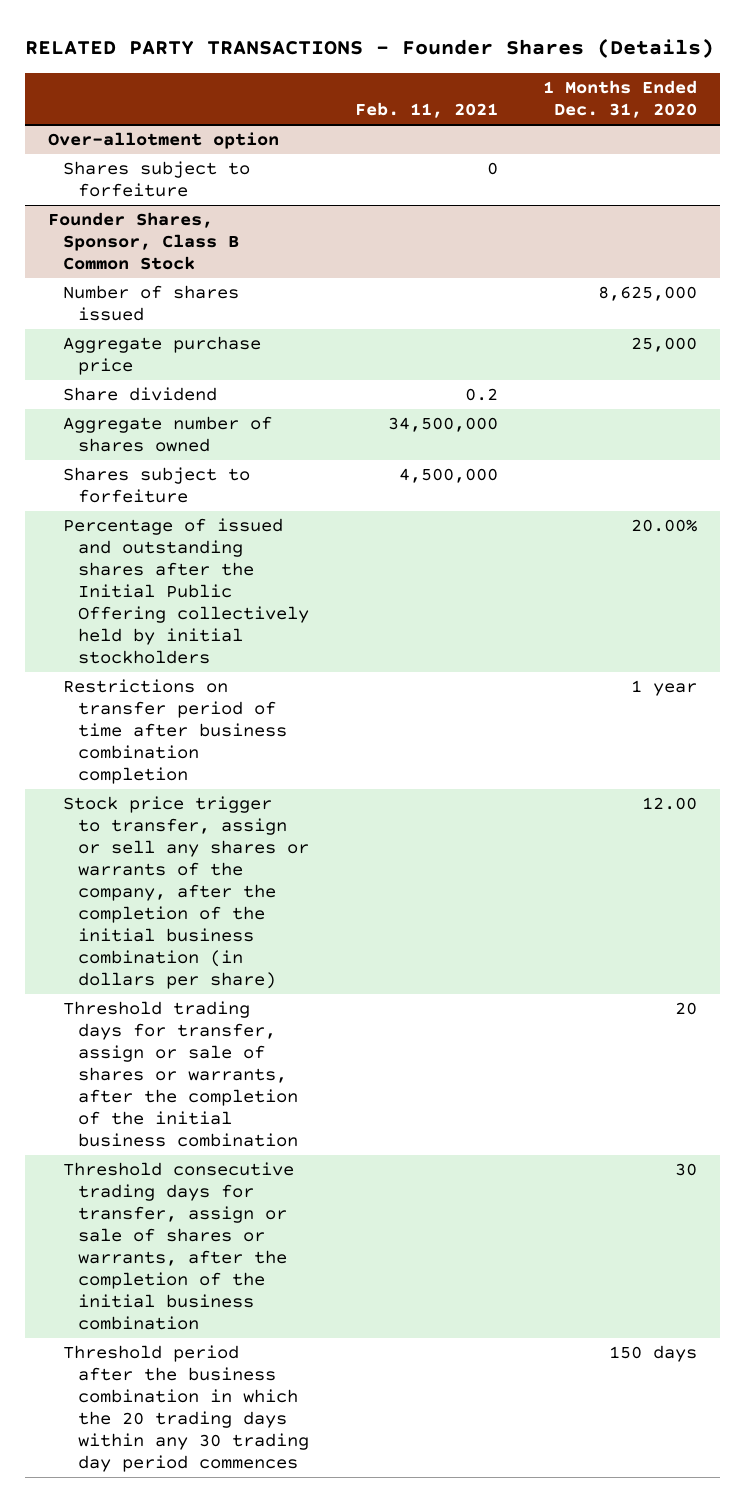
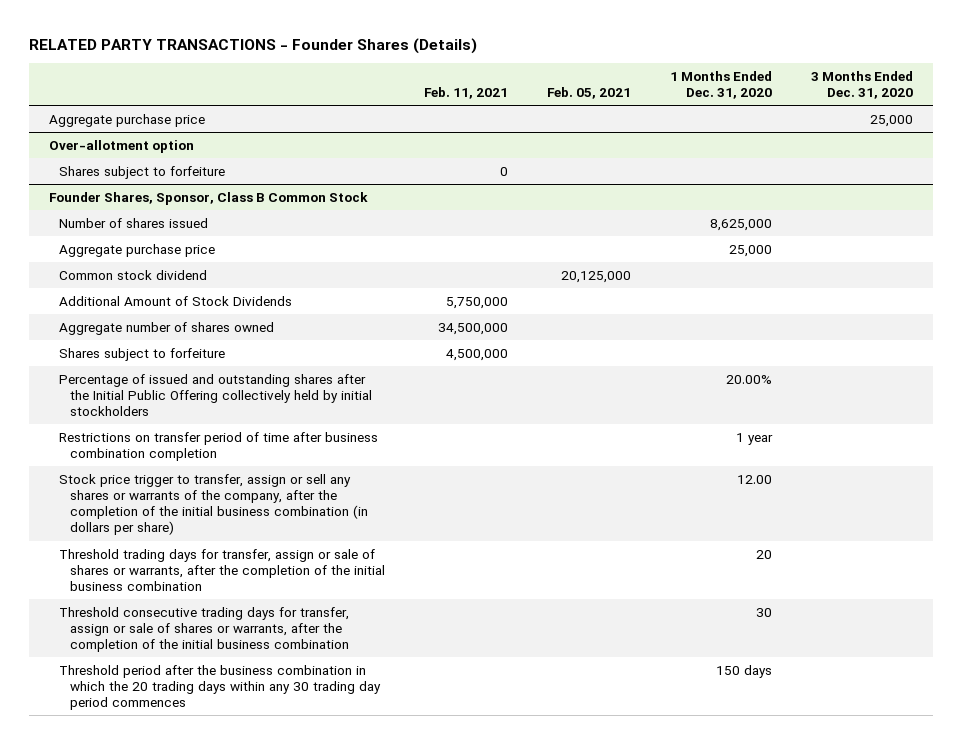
- | Feb. 11, 2021 | 1 Months Ended Dec. 31, 2020
+ | Feb. 11, 2021 | Feb. 05, 2021 | 1 Months Ended Dec. 31, 2020 | 3 Months Ended Dec. 31, 2020
+ Aggregate purchase price | | | | 25,000
@ Founder Shares, Sponsor, Class B Common Stock
- Share dividend | 0.2 |
+ Common stock dividend | | 20,125,000 | |
+ Additional Amount of Stock Dividends | 5,750,000 | | |

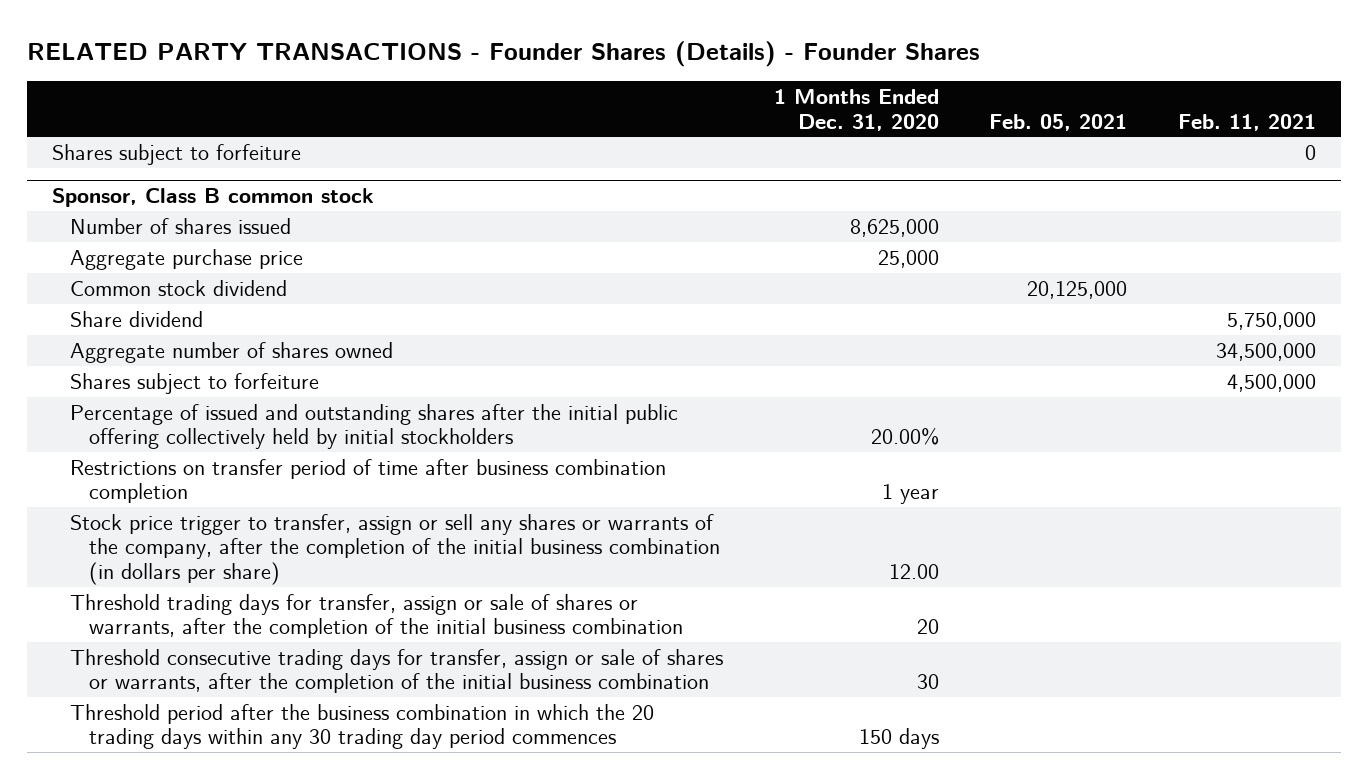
- RELATED PARTY TRANSACTIONS - Founder Shares (Details)
+ RELATED PARTY TRANSACTIONS - Founder Shares (Details) - Founder Shares
- | Feb. 11, 2021 | Feb. 05, 2021 | 1 Months Ended Dec. 31, 2020 | 3 Months Ended Dec. 31, 2020
+ | 1 Months Ended Dec. 31, 2020 | Feb. 05, 2021 | Feb. 11, 2021
- Aggregate purchase price | | | | 25,000
- Over-allotment option
- Shares subject to forfeiture | 0 | | |
- Founder Shares, Sponsor, Class B Common Stock
+ Shares subject to forfeiture | | | 0
+ Sponsor, Class B common stock
- Additional Amount of Stock Dividends | 5,750,000 | | |
+ Share dividend | | | 5,750,000
- Percentage of issued and outstanding shares after the Initial Public Offering collectively held by initial stockholders | | | 20.00% |
+ Percentage of issued and outstanding shares after the initial public offering collectively held by initial stockholders | 20.00% | |

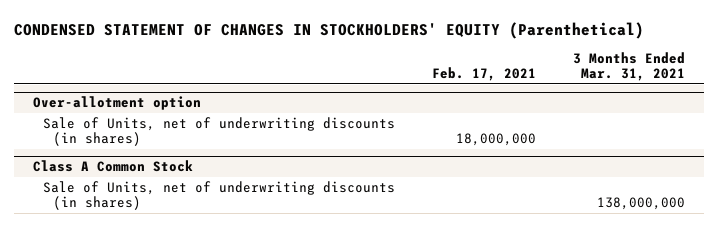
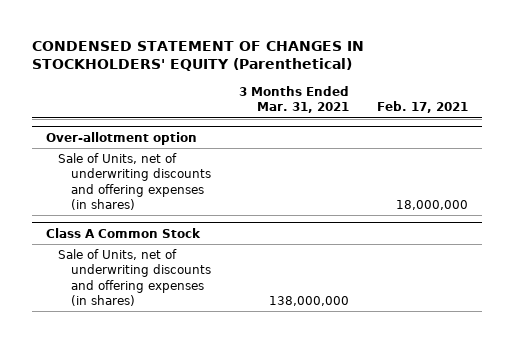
- | Feb. 17, 2021 | 3 Months Ended Mar. 31, 2021
+ | 3 Months Ended Mar. 31, 2021 | Feb. 17, 2021
@ Over-allotment option
- Sale of Units, net of underwriting discounts (in shares) | 18,000,000 |
+ Sale of Units, net of underwriting discounts and offering expenses (in shares) | | 18,000,000
@ Class A Common Stock
- Sale of Units, net of underwriting discounts (in shares) | | 138,000,000
+ Sale of Units, net of underwriting discounts and offering expenses (in shares) | 138,000,000 |

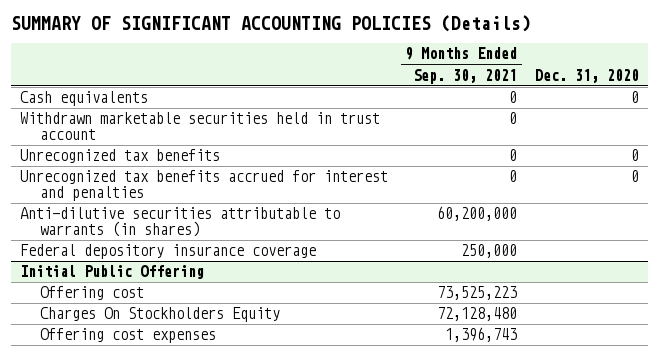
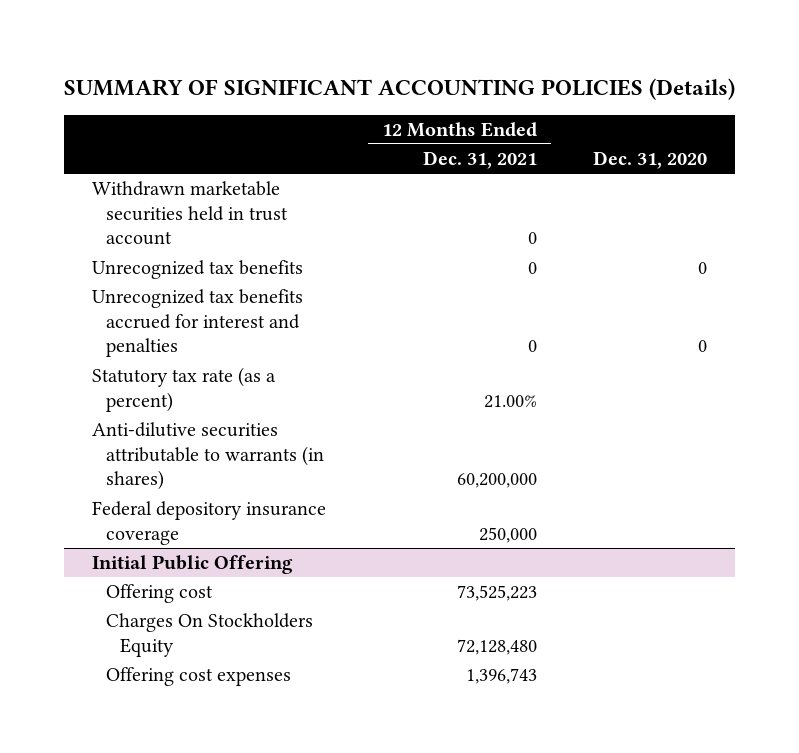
- | 9 Months Ended Sep. 30, 2021 | Dec. 31, 2020
+ | 12 Months Ended Dec. 31, 2021 | Dec. 31, 2020
- Cash equivalents | 0 | 0
+ Statutory tax rate (as a percent) | 21.00% |

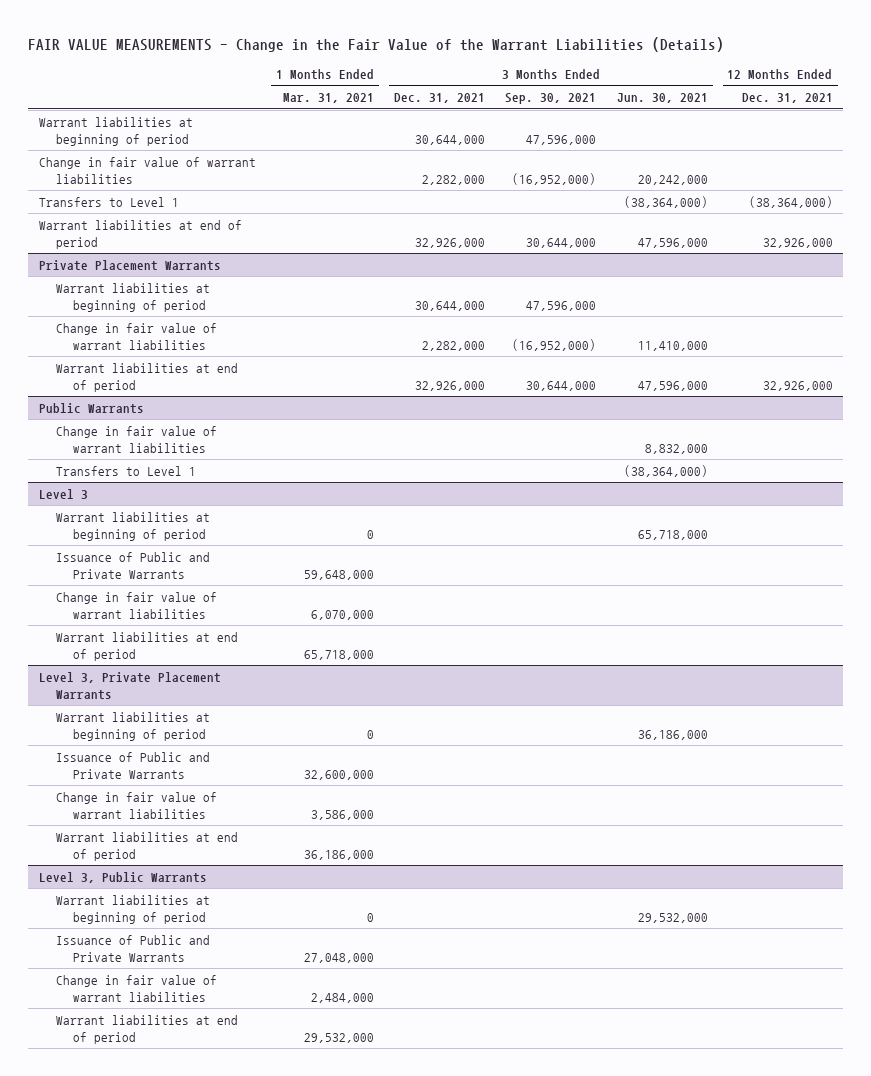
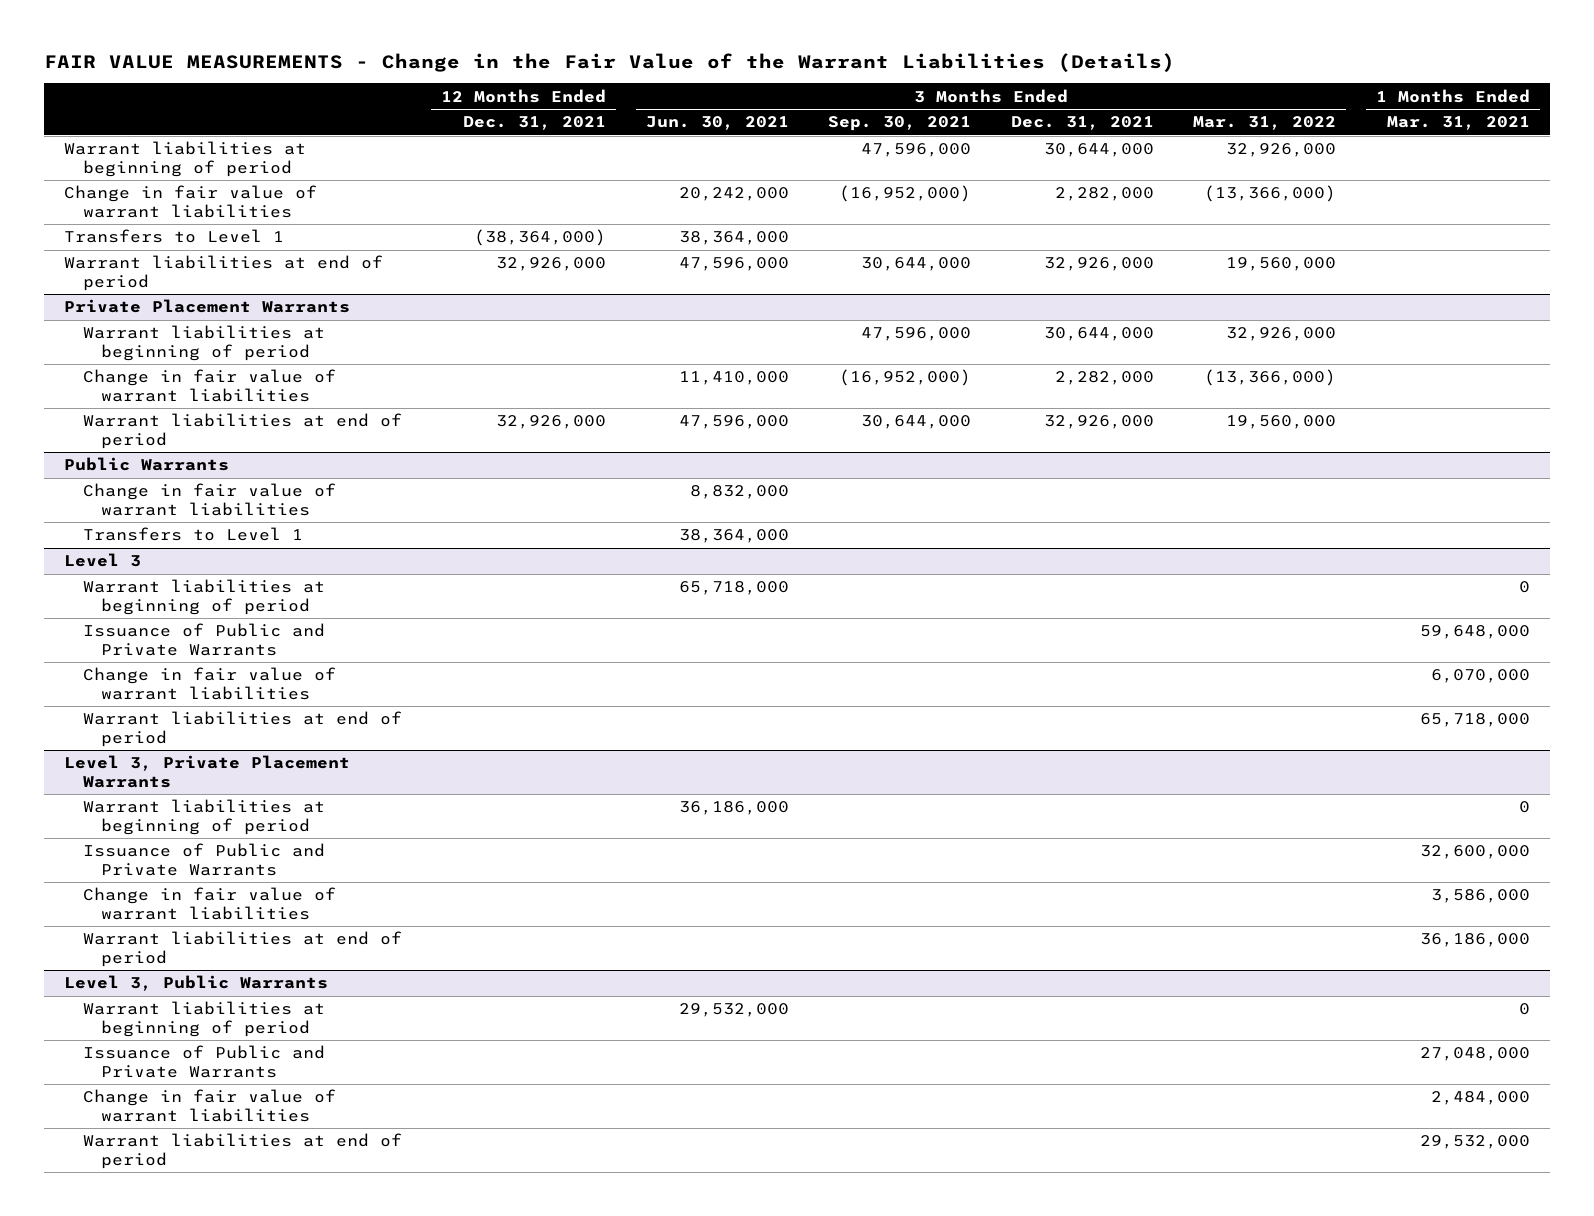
- | 1 Months Ended Mar. 31, 2021 | 3 Months Ended Dec. 31, 2021 | 3 Months Ended Sep. 30, 2021 | 3 Months Ended Jun. 30, 2021 | 12 Months Ended Dec. 31, 2021
+ | 12 Months Ended Dec. 31, 2021 | 3 Months Ended Jun. 30, 2021 | 3 Months Ended Sep. 30, 2021 | 3 Months Ended Dec. 31, 2021 | 3 Months Ended Mar. 31, 2022 | 1 Months Ended Mar. 31, 2021
- Transfers to Level 1 | | | | (38,364,000) | (38,364,000)
+ Transfers to Level 1 | (38,364,000) | 38,364,000 | | | |
@ Public Warrants
- Transfers to Level 1 | | | | (38,364,000) |
+ Transfers to Level 1 | | 38,364,000 | | | |

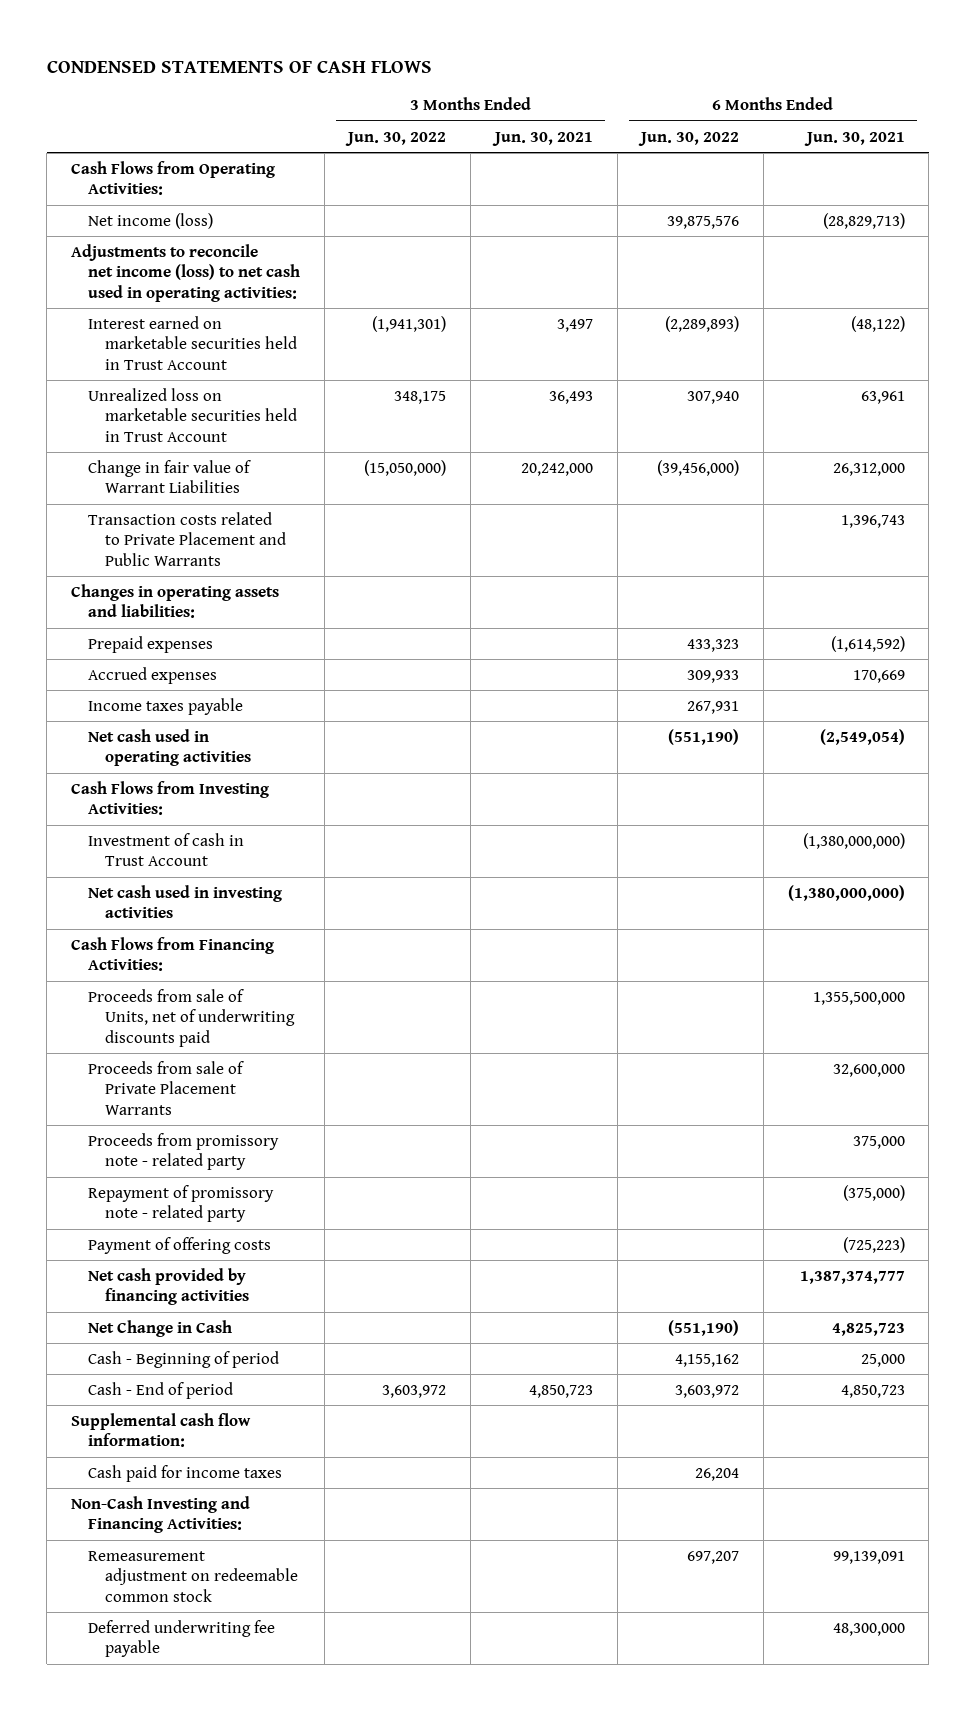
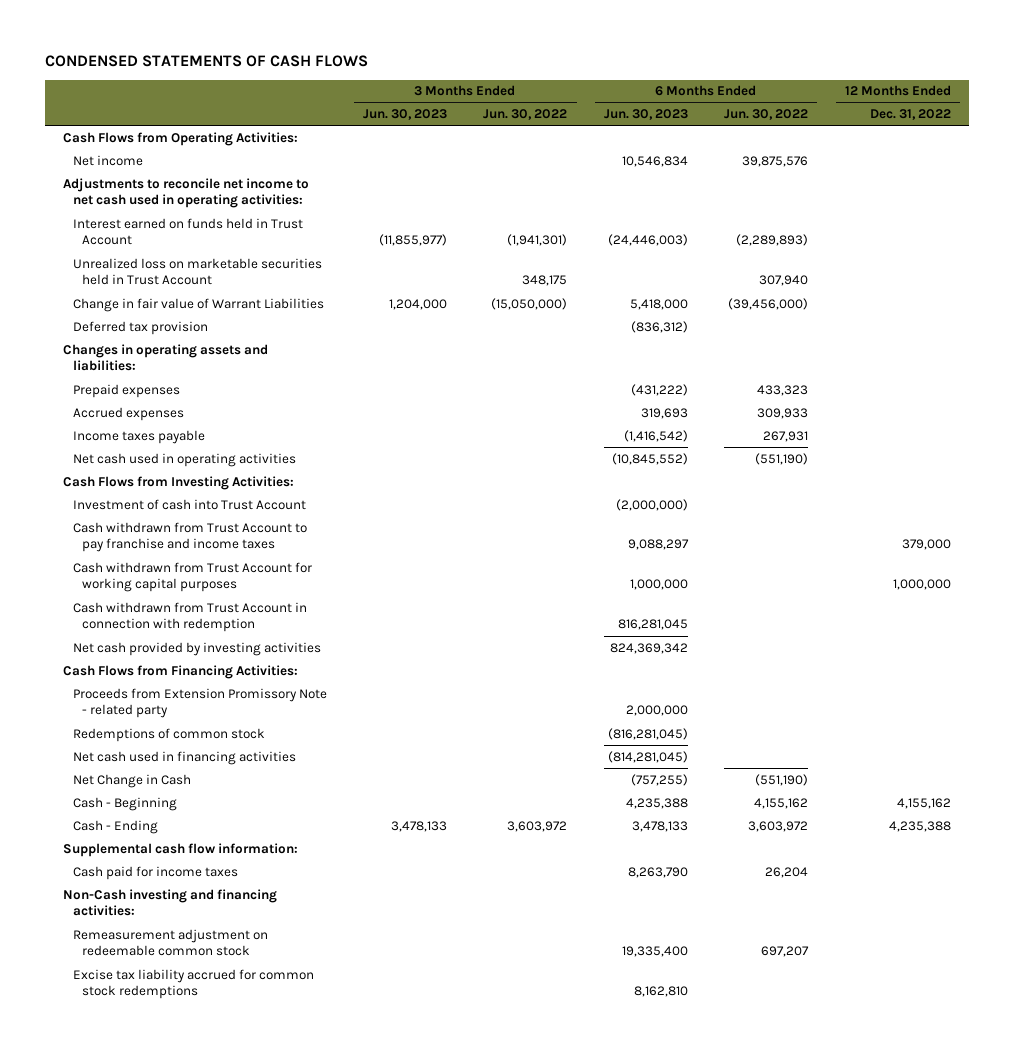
- | 3 Months Ended Jun. 30, 2022 | 3 Months Ended Jun. 30, 2021 | 6 Months Ended Jun. 30, 2022 | 6 Months Ended Jun. 30, 2021
+ | 3 Months Ended Jun. 30, 2023 | 3 Months Ended Jun. 30, 2022 | 6 Months Ended Jun. 30, 2023 | 6 Months Ended Jun. 30, 2022 | 12 Months Ended Dec. 31, 2022
- Net income (loss) | | | 39,875,576 | (28,829,713)
- Adjustments to reconcile net income (loss) to net cash used in operating activities:
- Interest earned on marketable securities held in Trust Account | (1,941,301) | 3,497 | (2,289,893) | (48,122)
+ Net income | | | 10,546,834 | 39,875,576 |
+ Adjustments to reconcile net income to net cash used in operating activities:
+ Interest earned on funds held in Trust Account | (11,855,977) | (1,941,301) | (24,446,003) | (2,289,893) |
- Transaction costs related to Private Placement and Public Warrants | | | | 1,396,743
+ Deferred tax provision | | | (836,312) | |
- Investment of cash in Trust Account | | | | (1,380,000,000)
- Net cash used in investing activities | | | | (1,380,000,000)
+ Investment of cash into Trust Account | | | (2,000,000) | |
+ Cash withdrawn from Trust Account to pay franchise and income taxes | | | 9,088,297 | | 379,000
+ Cash withdrawn from Trust Account for working capital purposes | | | 1,000,000 | | 1,000,000
+ Cash withdrawn from Trust Account in connection with redemption | | | 816,281,045 | |
+ Net cash provided by investing activities | | | 824,369,342 | |
- Proceeds from sale of Units, net of underwriting discounts paid | | | | 1,355,500,000
- Proceeds from sale of Private Placement Warrants | | | | 32,600,000
- Proceeds from promissory note - related party | | | | 375,000
- Repayment of promissory note - related party | | | | (375,000)
- Payment of offering costs | | | | (725,223)
- Net cash provided by financing activities | | | | 1,387,374,777
+ Proceeds from Extension Promissory Note - related party | | | 2,000,000 | |
+ Redemptions of common stock | | | (816,281,045) | |
+ Net cash used in financing activities | | | (814,281,045) | |
- Cash - Beginning of period | | | 4,155,162 | 25,000
- Cash - End of period | 3,603,972 | 4,850,723 | 3,603,972 | 4,850,723
+ Cash - Beginning | | | 4,235,388 | 4,155,162 | 4,155,162
+ Cash - Ending | 3,478,133 | 3,603,972 | 3,478,133 | 3,603,972 | 4,235,388
- Non-Cash Investing and Financing Activities:
+ Non-Cash investing and financing activities:
- Deferred underwriting fee payable | | | | 48,300,000
+ Excise tax liability accrued for common stock redemptions | | | 8,162,810 | |

